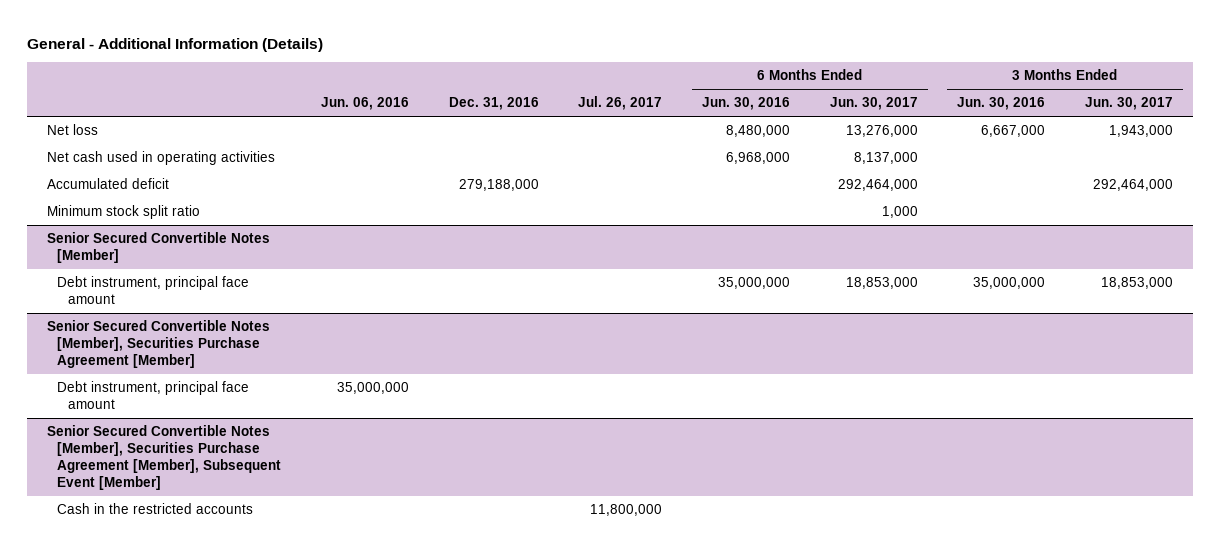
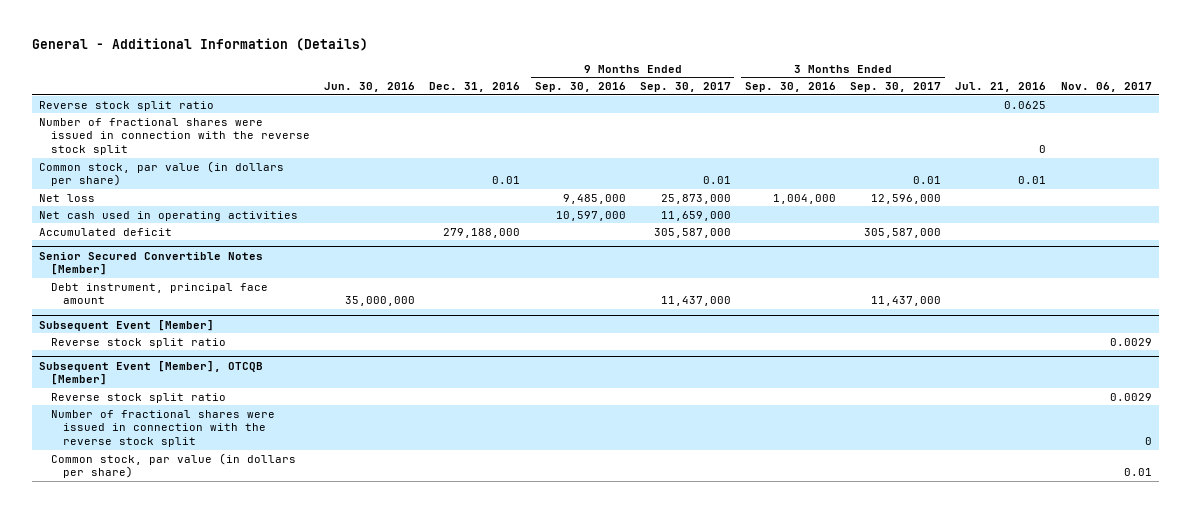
- | Jun. 06, 2016 | Dec. 31, 2016 | Jul. 26, 2017 | 6 Months Ended Jun. 30, 2016 | 6 Months Ended Jun. 30, 2017 | 3 Months Ended Jun. 30, 2016 | 3 Months Ended Jun. 30, 2017
+ | Jun. 30, 2016 | Dec. 31, 2016 | 9 Months Ended Sep. 30, 2016 | 9 Months Ended Sep. 30, 2017 | 3 Months Ended Sep. 30, 2016 | 3 Months Ended Sep. 30, 2017 | Jul. 21, 2016 | Nov. 06, 2017
+ Reverse stock split ratio | | | | | | | 0.0625 |
+ Number of fractional shares were issued in connection with the reverse stock split | | | | | | | 0 |
+ Common stock, par value (in dollars per share) | | 0.01 | | 0.01 | | 0.01 | 0.01 |
- Minimum stock split ratio | | | | | 1,000 | |
- Senior Secured Convertible Notes [Member], Securities Purchase Agreement [Member]
- Debt instrument, principal face amount | 35,000,000 | | | | | |
- Senior Secured Convertible Notes [Member], Securities Purchase Agreement [Member], Subsequent Event [Member]
- Cash in the restricted accounts | | | 11,800,000 | | | |
+ Subsequent Event [Member]
+ Reverse stock split ratio | | | | | | | | 0.0029
+ Subsequent Event [Member], OTCQB [Member]
+ Reverse stock split ratio | | | | | | | | 0.0029
+ Number of fractional shares were issued in connection with the reverse stock split | | | | | | | | 0
+ Common stock, par value (in dollars per share) | | | | | | | | 0.01

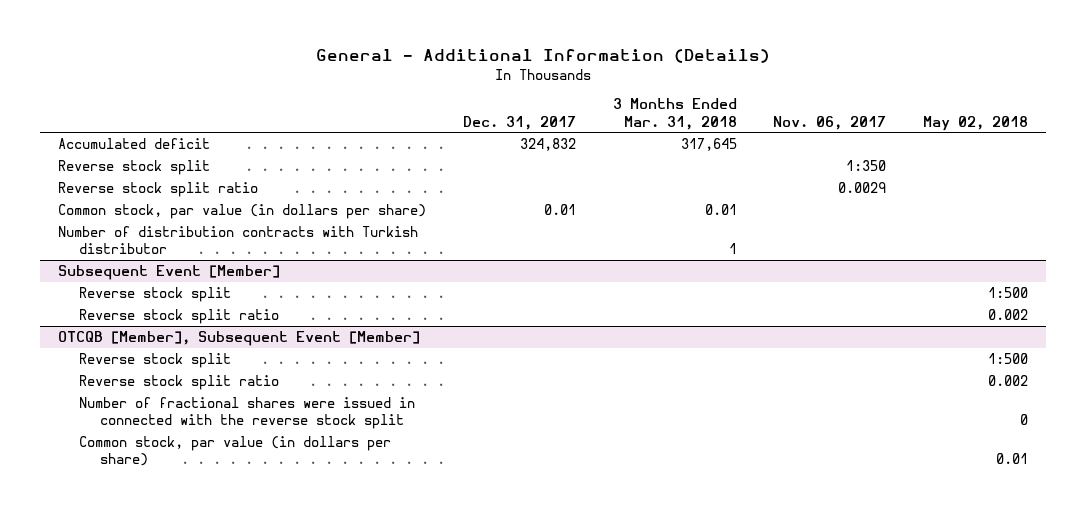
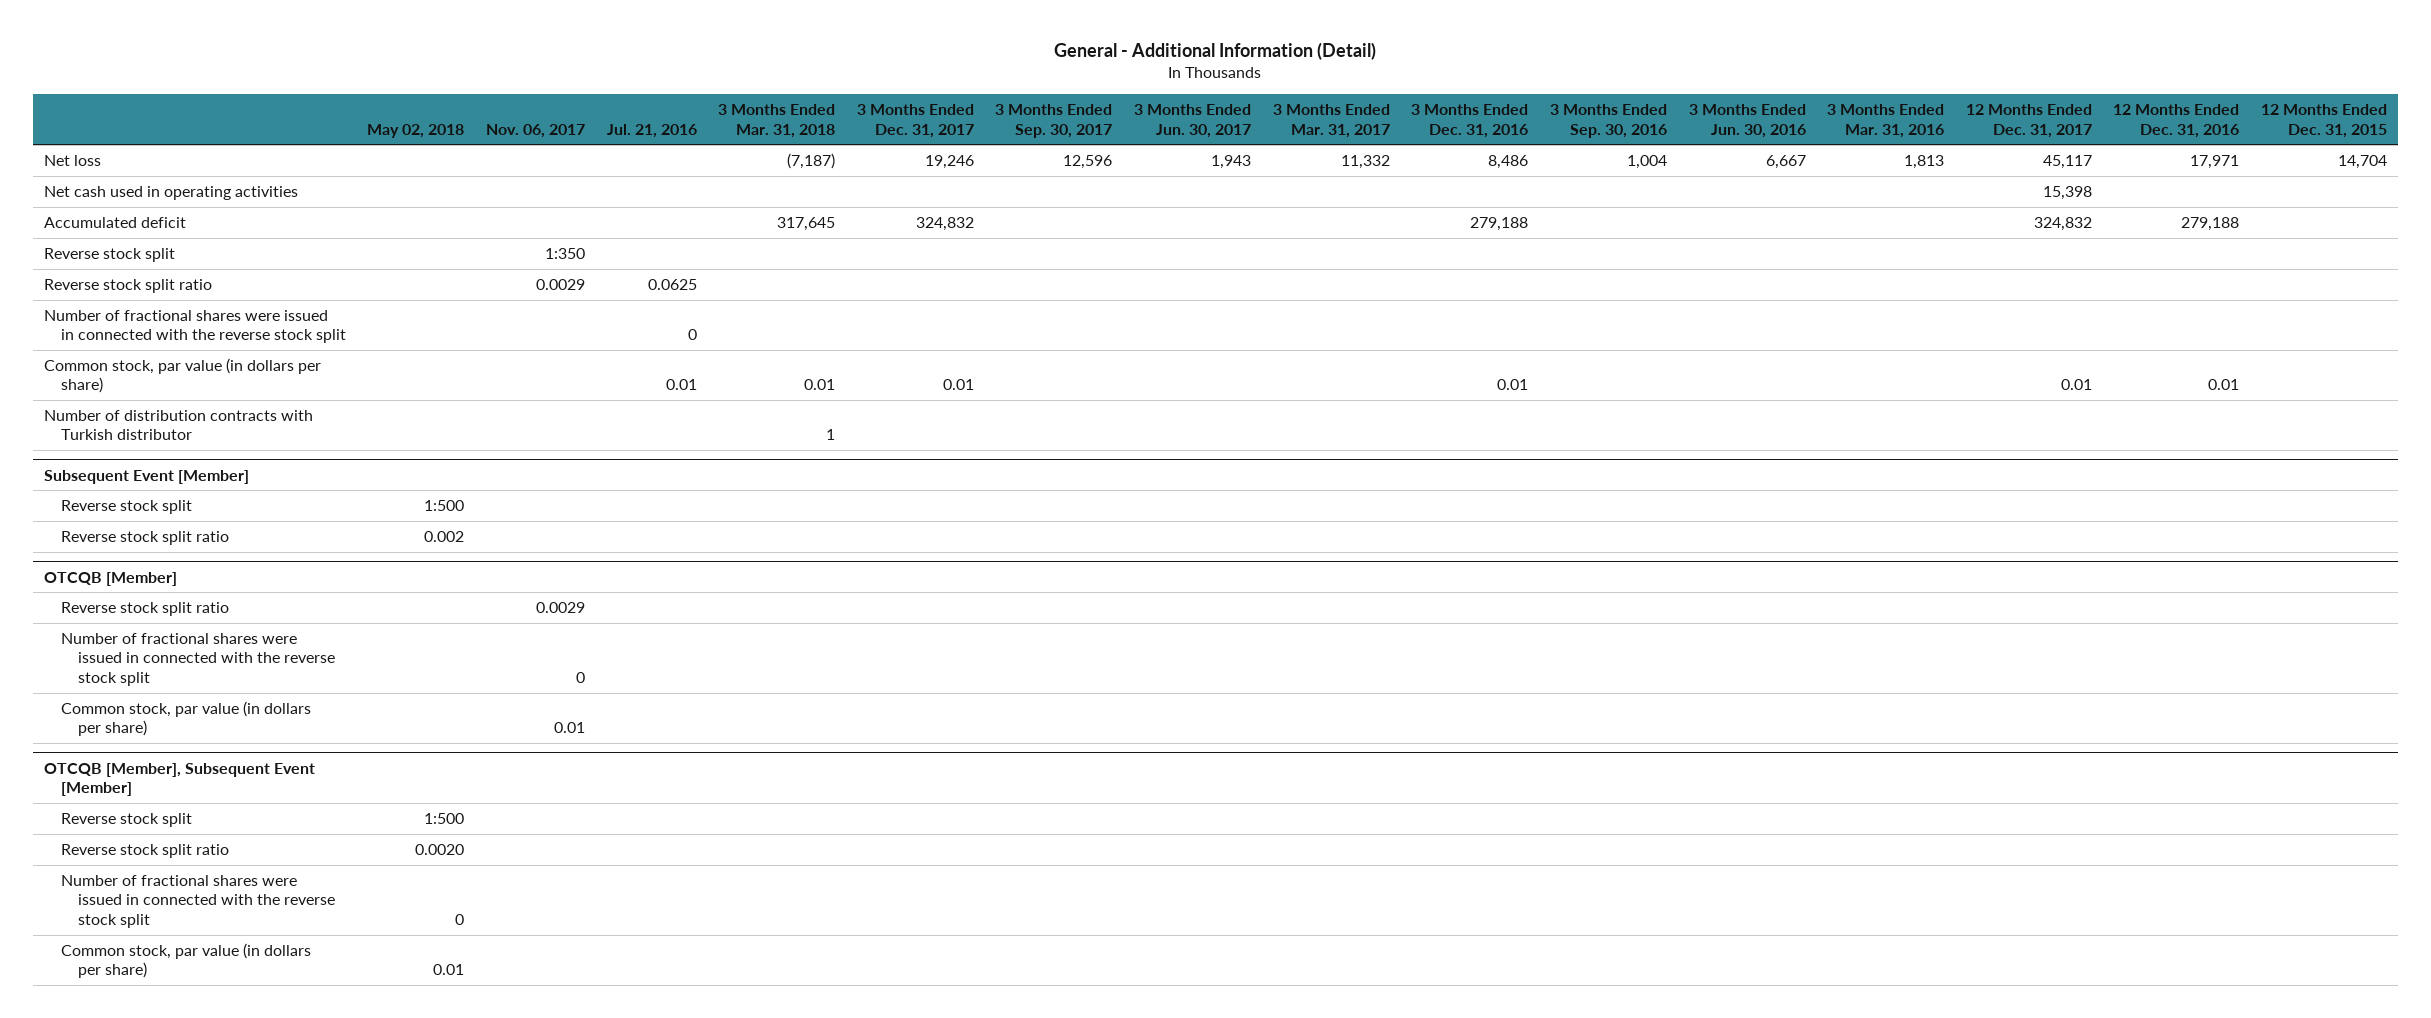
- General - Additional Information (Details)
+ General - Additional Information (Detail)
- | Dec. 31, 2017 | 3 Months Ended Mar. 31, 2018 | Nov. 06, 2017 | May 02, 2018
+ | May 02, 2018 | Nov. 06, 2017 | Jul. 21, 2016 | 3 Months Ended Mar. 31, 2018 | 3 Months Ended Dec. 31, 2017 | 3 Months Ended Sep. 30, 2017 | 3 Months Ended Jun. 30, 2017 | 3 Months Ended Mar. 31, 2017 | 3 Months Ended Dec. 31, 2016 | 3 Months Ended Sep. 30, 2016 | 3 Months Ended Jun. 30, 2016 | 3 Months Ended Mar. 31, 2016 | 12 Months Ended Dec. 31, 2017 | 12 Months Ended Dec. 31, 2016 | 12 Months Ended Dec. 31, 2015
+ Net loss | | | | (7,187) | 19,246 | 12,596 | 1,943 | 11,332 | 8,486 | 1,004 | 6,667 | 1,813 | 45,117 | 17,971 | 14,704
+ Net cash used in operating activities | | | | | | | | | | | | | 15,398 | |
+ Number of fractional shares were issued in connected with the reverse stock split | | | 0 | | | | | | | | | | | |
+ OTCQB [Member]
+ Reverse stock split ratio | | 0.0029 | | | | | | | | | | | | |
+ Number of fractional shares were issued in connected with the reverse stock split | | 0 | | | | | | | | | | | | |
+ Common stock, par value (in dollars per share) | | 0.01 | | | | | | | | | | | | |
@ OTCQB [Member], Subsequent Event [Member]
- Reverse stock split ratio | | | | 0.002
+ Reverse stock split ratio | 0.0020 | | | | | | | | | | | | | |

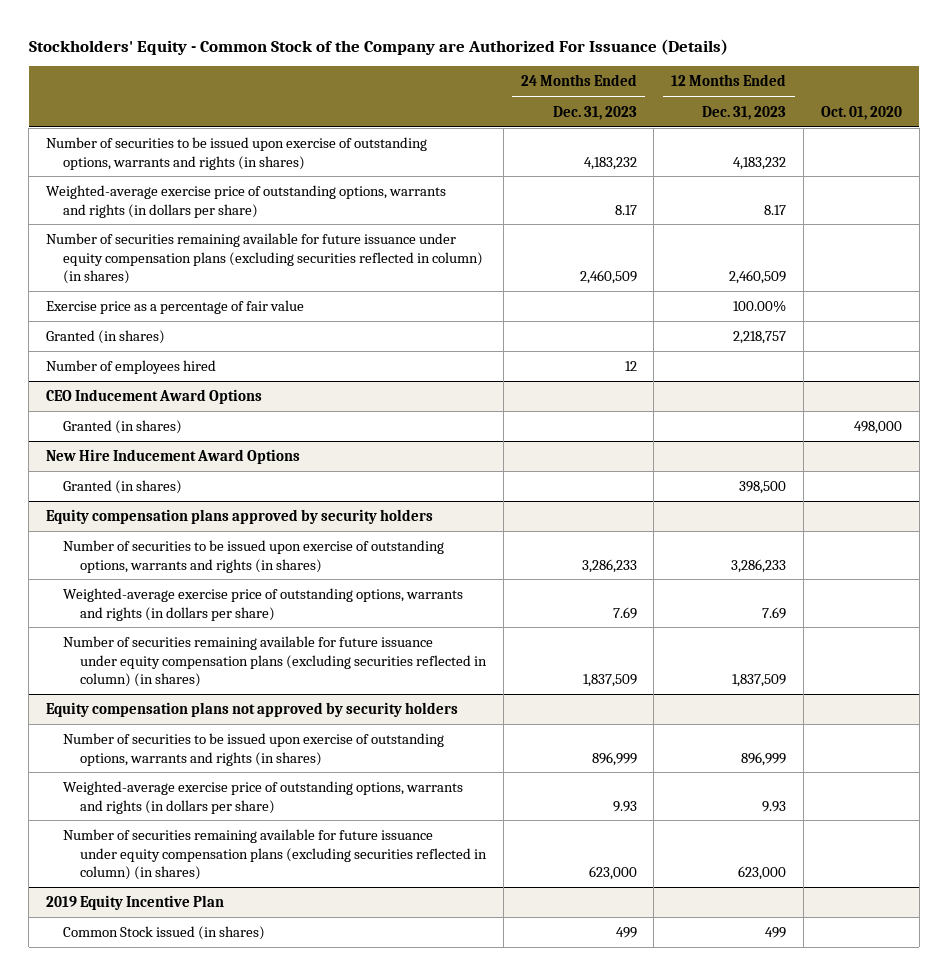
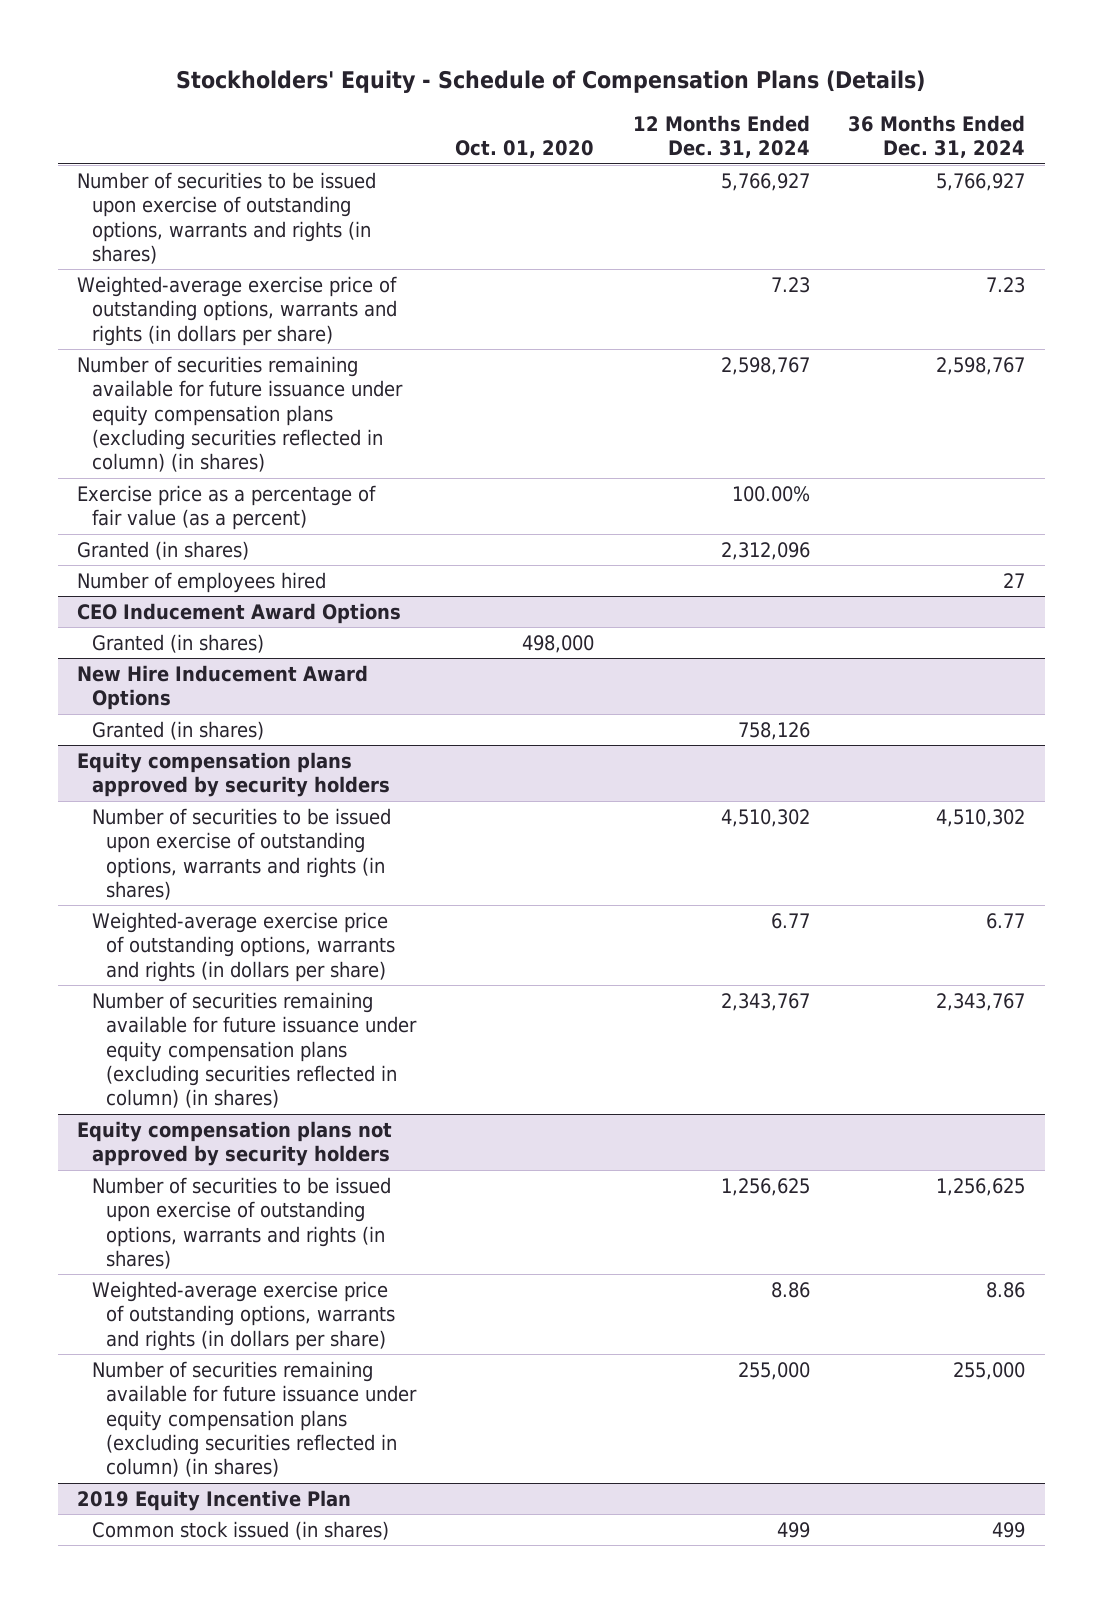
- Stockholders' Equity - Common Stock of the Company are Authorized For Issuance (Details)
+ Stockholders' Equity - Schedule of Compensation Plans (Details)
- | 24 Months Ended Dec. 31, 2023 | 12 Months Ended Dec. 31, 2023 | Oct. 01, 2020
+ | Oct. 01, 2020 | 12 Months Ended Dec. 31, 2024 | 36 Months Ended Dec. 31, 2024
- Exercise price as a percentage of fair value | | 100.00% |
+ Exercise price as a percentage of fair value (as a percent) | | 100.00% |
@ 2019 Equity Incentive Plan
- Common Stock issued (in shares) | 499 | 499 |
+ Common stock issued (in shares) | | 499 | 499

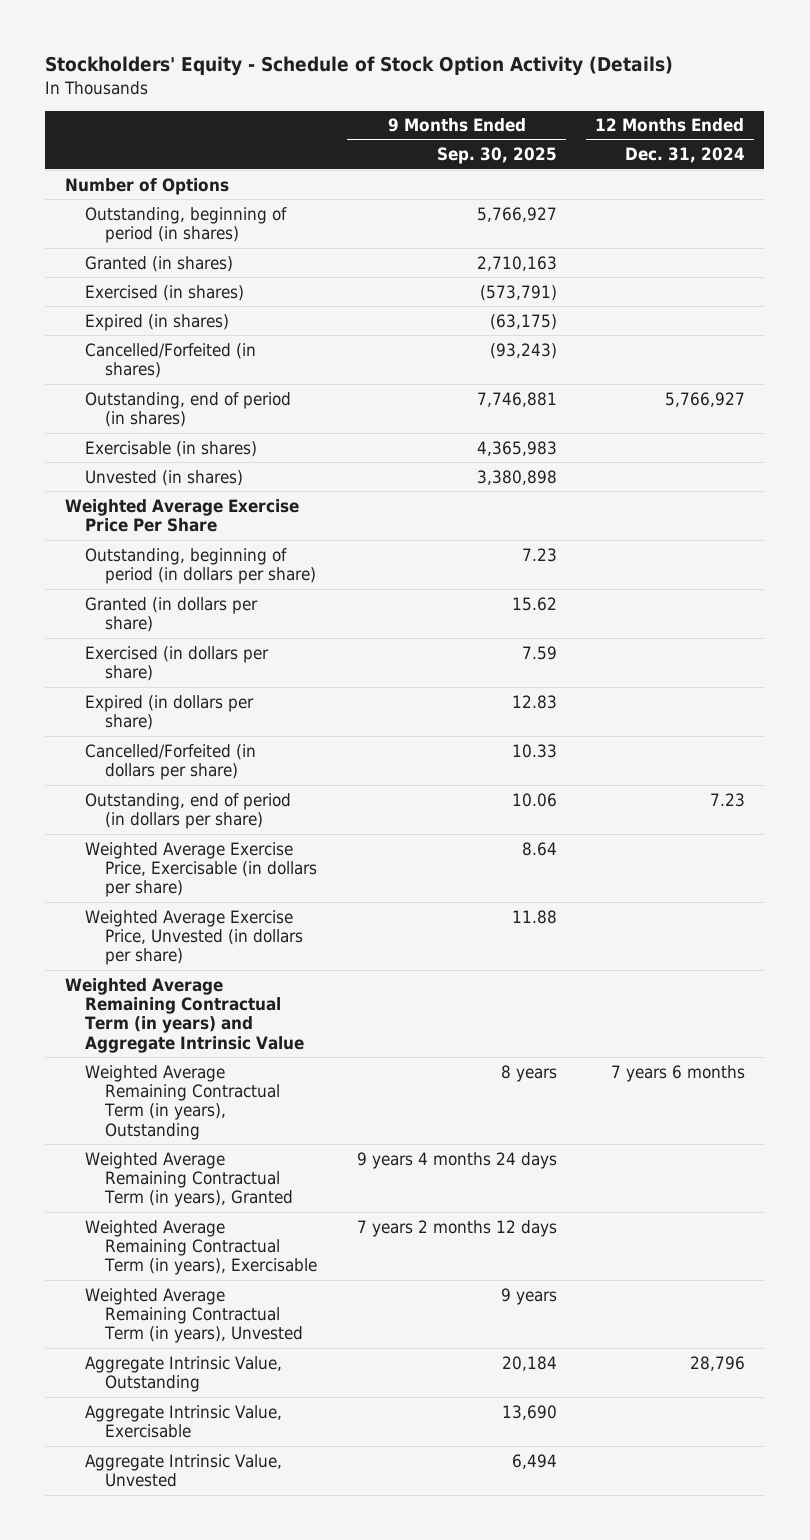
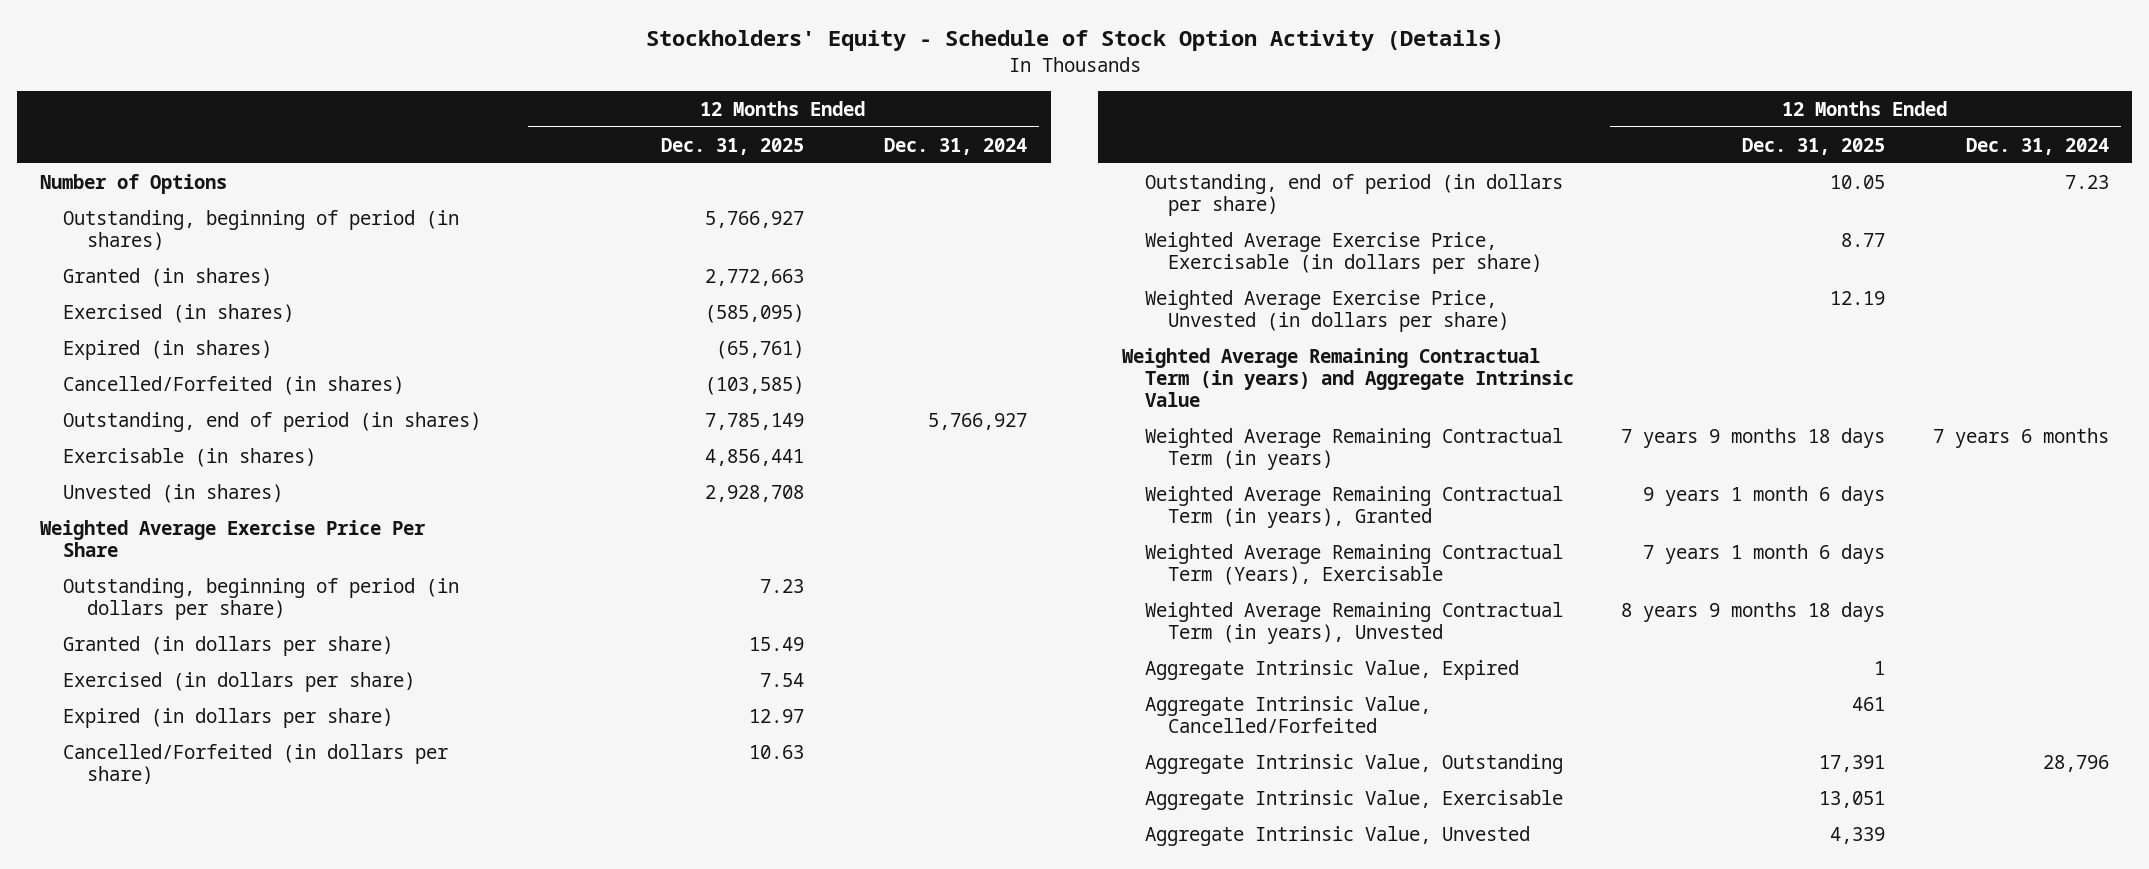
- | 9 Months Ended Sep. 30, 2025 | 12 Months Ended Dec. 31, 2024
+ | 12 Months Ended Dec. 31, 2025 | 12 Months Ended Dec. 31, 2024
- Weighted Average Remaining Contractual Term (in years), Outstanding | 8 years | 7 years 6 months
+ Weighted Average Remaining Contractual Term (in years) | 7 years 9 months 18 days | 7 years 6 months
- Weighted Average Remaining Contractual Term (in years), Exercisable | 7 years 2 months 12 days |
+ Weighted Average Remaining Contractual Term (Years), Exercisable | 7 years 1 month 6 days |
+ Aggregate Intrinsic Value, Expired | 1 |
+ Aggregate Intrinsic Value, Cancelled/Forfeited | 461 |

